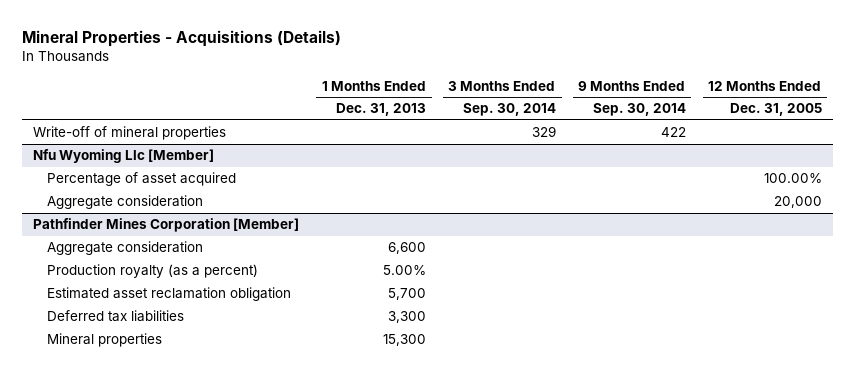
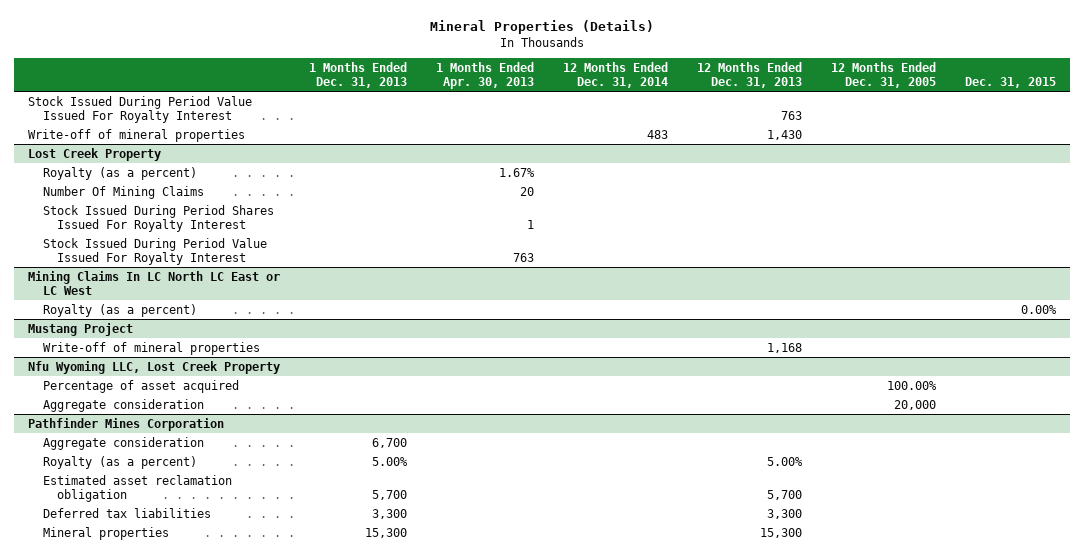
- Mineral Properties - Acquisitions (Details)
+ Mineral Properties (Details)
- | 1 Months Ended Dec. 31, 2013 | 3 Months Ended Sep. 30, 2014 | 9 Months Ended Sep. 30, 2014 | 12 Months Ended Dec. 31, 2005
+ | 1 Months Ended Dec. 31, 2013 | 1 Months Ended Apr. 30, 2013 | 12 Months Ended Dec. 31, 2014 | 12 Months Ended Dec. 31, 2013 | 12 Months Ended Dec. 31, 2005 | Dec. 31, 2015
+ Stock Issued During Period Value Issued For Royalty Interest | | | | 763 | |
- Nfu Wyoming Llc [Member]
+ Lost Creek Property
+ Royalty (as a percent) | | 1.67% | | | |
+ Number Of Mining Claims | | 20 | | | |
+ Stock Issued During Period Shares Issued For Royalty Interest | | 1 | | | |
+ Stock Issued During Period Value Issued For Royalty Interest | | 763 | | | |
+ Mining Claims In LC North LC East or LC West
+ Royalty (as a percent) | | | | | | 0.00%
+ Mustang Project
+ Write-off of mineral properties | | | | 1,168 | |
+ Nfu Wyoming LLC, Lost Creek Property
- Pathfinder Mines Corporation [Member]
- Aggregate consideration | 6,600 | | |
- Production royalty (as a percent) | 5.00% | | |
+ Pathfinder Mines Corporation
+ Aggregate consideration | 6,700 | | | | |
+ Royalty (as a percent) | 5.00% | | | 5.00% | |

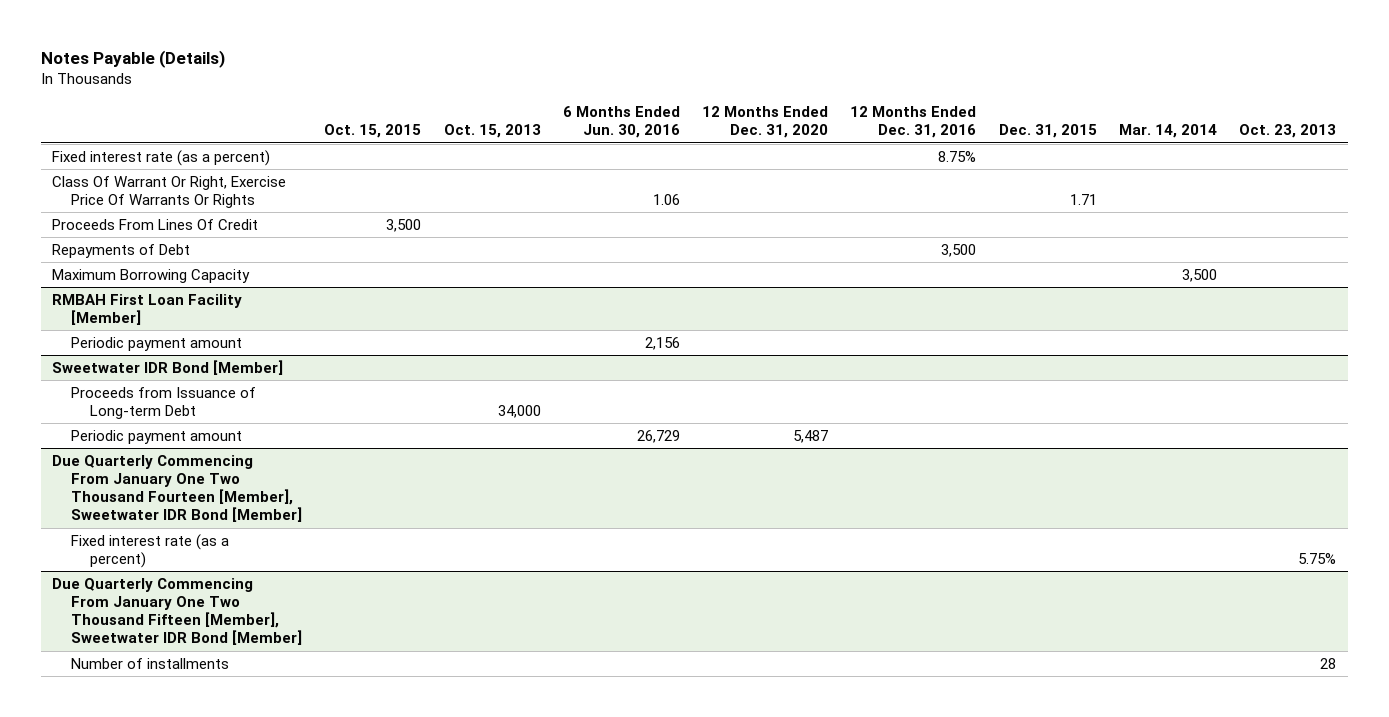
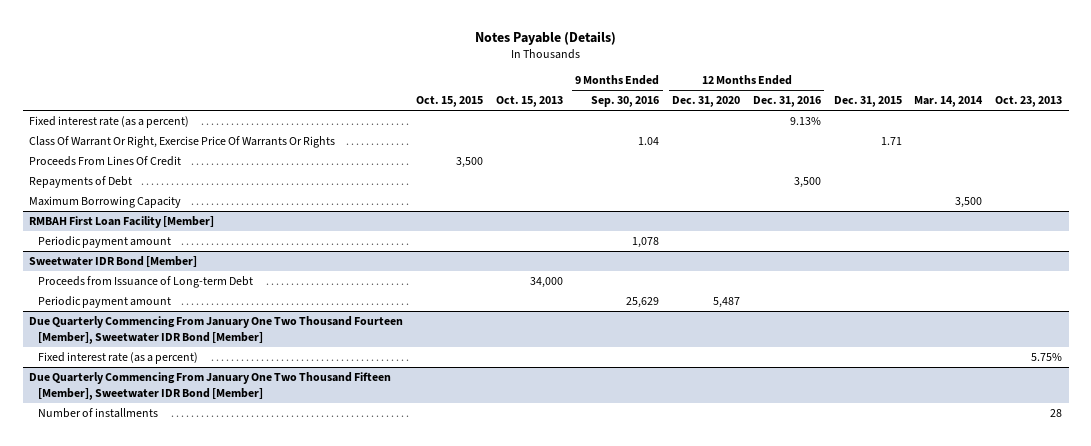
- | Oct. 15, 2015 | Oct. 15, 2013 | 6 Months Ended Jun. 30, 2016 | 12 Months Ended Dec. 31, 2020 | 12 Months Ended Dec. 31, 2016 | Dec. 31, 2015 | Mar. 14, 2014 | Oct. 23, 2013
+ | Oct. 15, 2015 | Oct. 15, 2013 | 9 Months Ended Sep. 30, 2016 | 12 Months Ended Dec. 31, 2020 | 12 Months Ended Dec. 31, 2016 | Dec. 31, 2015 | Mar. 14, 2014 | Oct. 23, 2013
- Fixed interest rate (as a percent) | | | | | 8.75% | | |
+ Fixed interest rate (as a percent) | | | | | 9.13% | | |

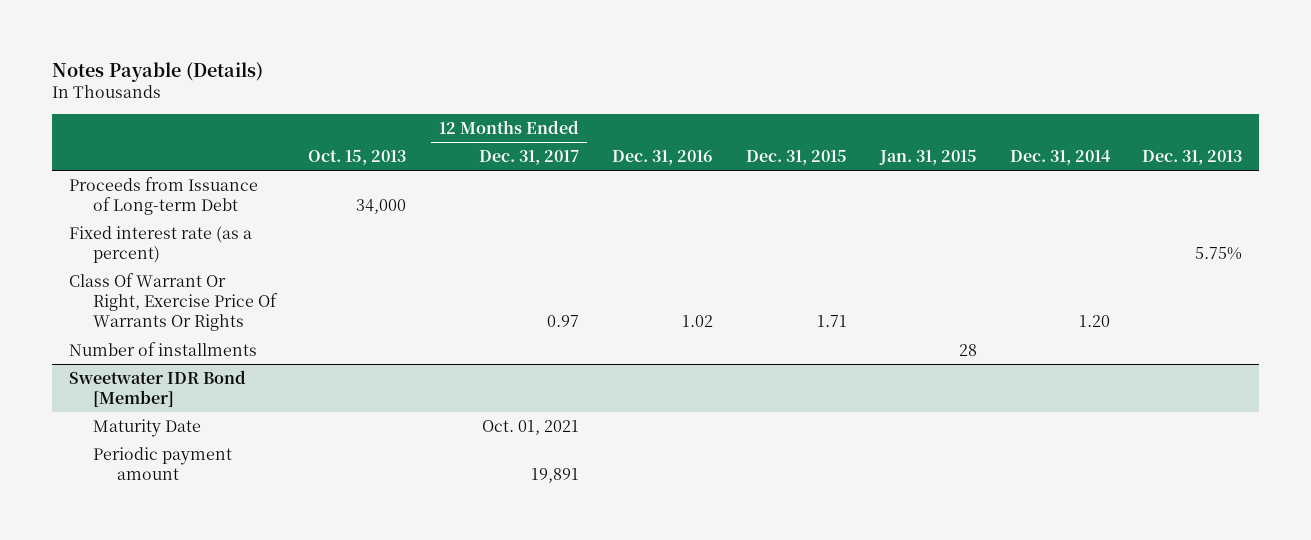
- | Oct. 15, 2015 | Oct. 15, 2013 | 9 Months Ended Sep. 30, 2016 | 12 Months Ended Dec. 31, 2020 | 12 Months Ended Dec. 31, 2016 | Dec. 31, 2015 | Mar. 14, 2014 | Oct. 23, 2013
+ | Oct. 15, 2013 | 12 Months Ended Dec. 31, 2017 | Dec. 31, 2016 | Dec. 31, 2015 | Jan. 31, 2015 | Dec. 31, 2014 | Dec. 31, 2013
+ Proceeds from Issuance of Long-term Debt | 34,000 | | | | | |
- Proceeds From Lines Of Credit | 3,500 | | | | | | |
- Repayments of Debt | | | | | 3,500 | | |
- Maximum Borrowing Capacity | | | | | | | 3,500 |
- RMBAH First Loan Facility [Member]
- Periodic payment amount | | | 1,078 | | | | |
+ Number of installments | | | | | 28 | |
@ Sweetwater IDR Bond [Member]
- Proceeds from Issuance of Long-term Debt | | 34,000 | | | | | |
+ Maturity Date | | Oct. 01, 2021 | | | | |
- Due Quarterly Commencing From January One Two Thousand Fourteen [Member], Sweetwater IDR Bond [Member]
- Fixed interest rate (as a percent) | | | | | | | | 5.75%
- Due Quarterly Commencing From January One Two Thousand Fifteen [Member], Sweetwater IDR Bond [Member]
- Number of installments | | | | | | | | 28

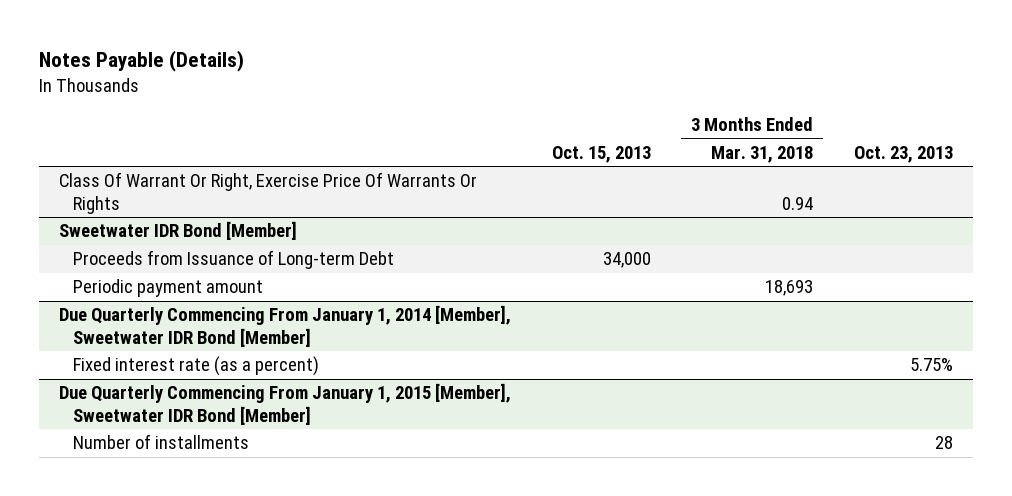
- | Oct. 15, 2013 | 12 Months Ended Dec. 31, 2017 | Dec. 31, 2016 | Dec. 31, 2015 | Jan. 31, 2015 | Dec. 31, 2014 | Dec. 31, 2013
+ | Oct. 15, 2013 | 3 Months Ended Mar. 31, 2018 | Oct. 23, 2013
- Proceeds from Issuance of Long-term Debt | 34,000 | | | | | |
- Fixed interest rate (as a percent) | | | | | | | 5.75%
- Number of installments | | | | | 28 | |
@ Sweetwater IDR Bond [Member]
- Maturity Date | | Oct. 01, 2021 | | | | |
+ Proceeds from Issuance of Long-term Debt | 34,000 | |
+ Due Quarterly Commencing From January 1, 2014 [Member], Sweetwater IDR Bond [Member]
+ Fixed interest rate (as a percent) | | | 5.75%
+ Due Quarterly Commencing From January 1, 2015 [Member], Sweetwater IDR Bond [Member]
+ Number of installments | | | 28

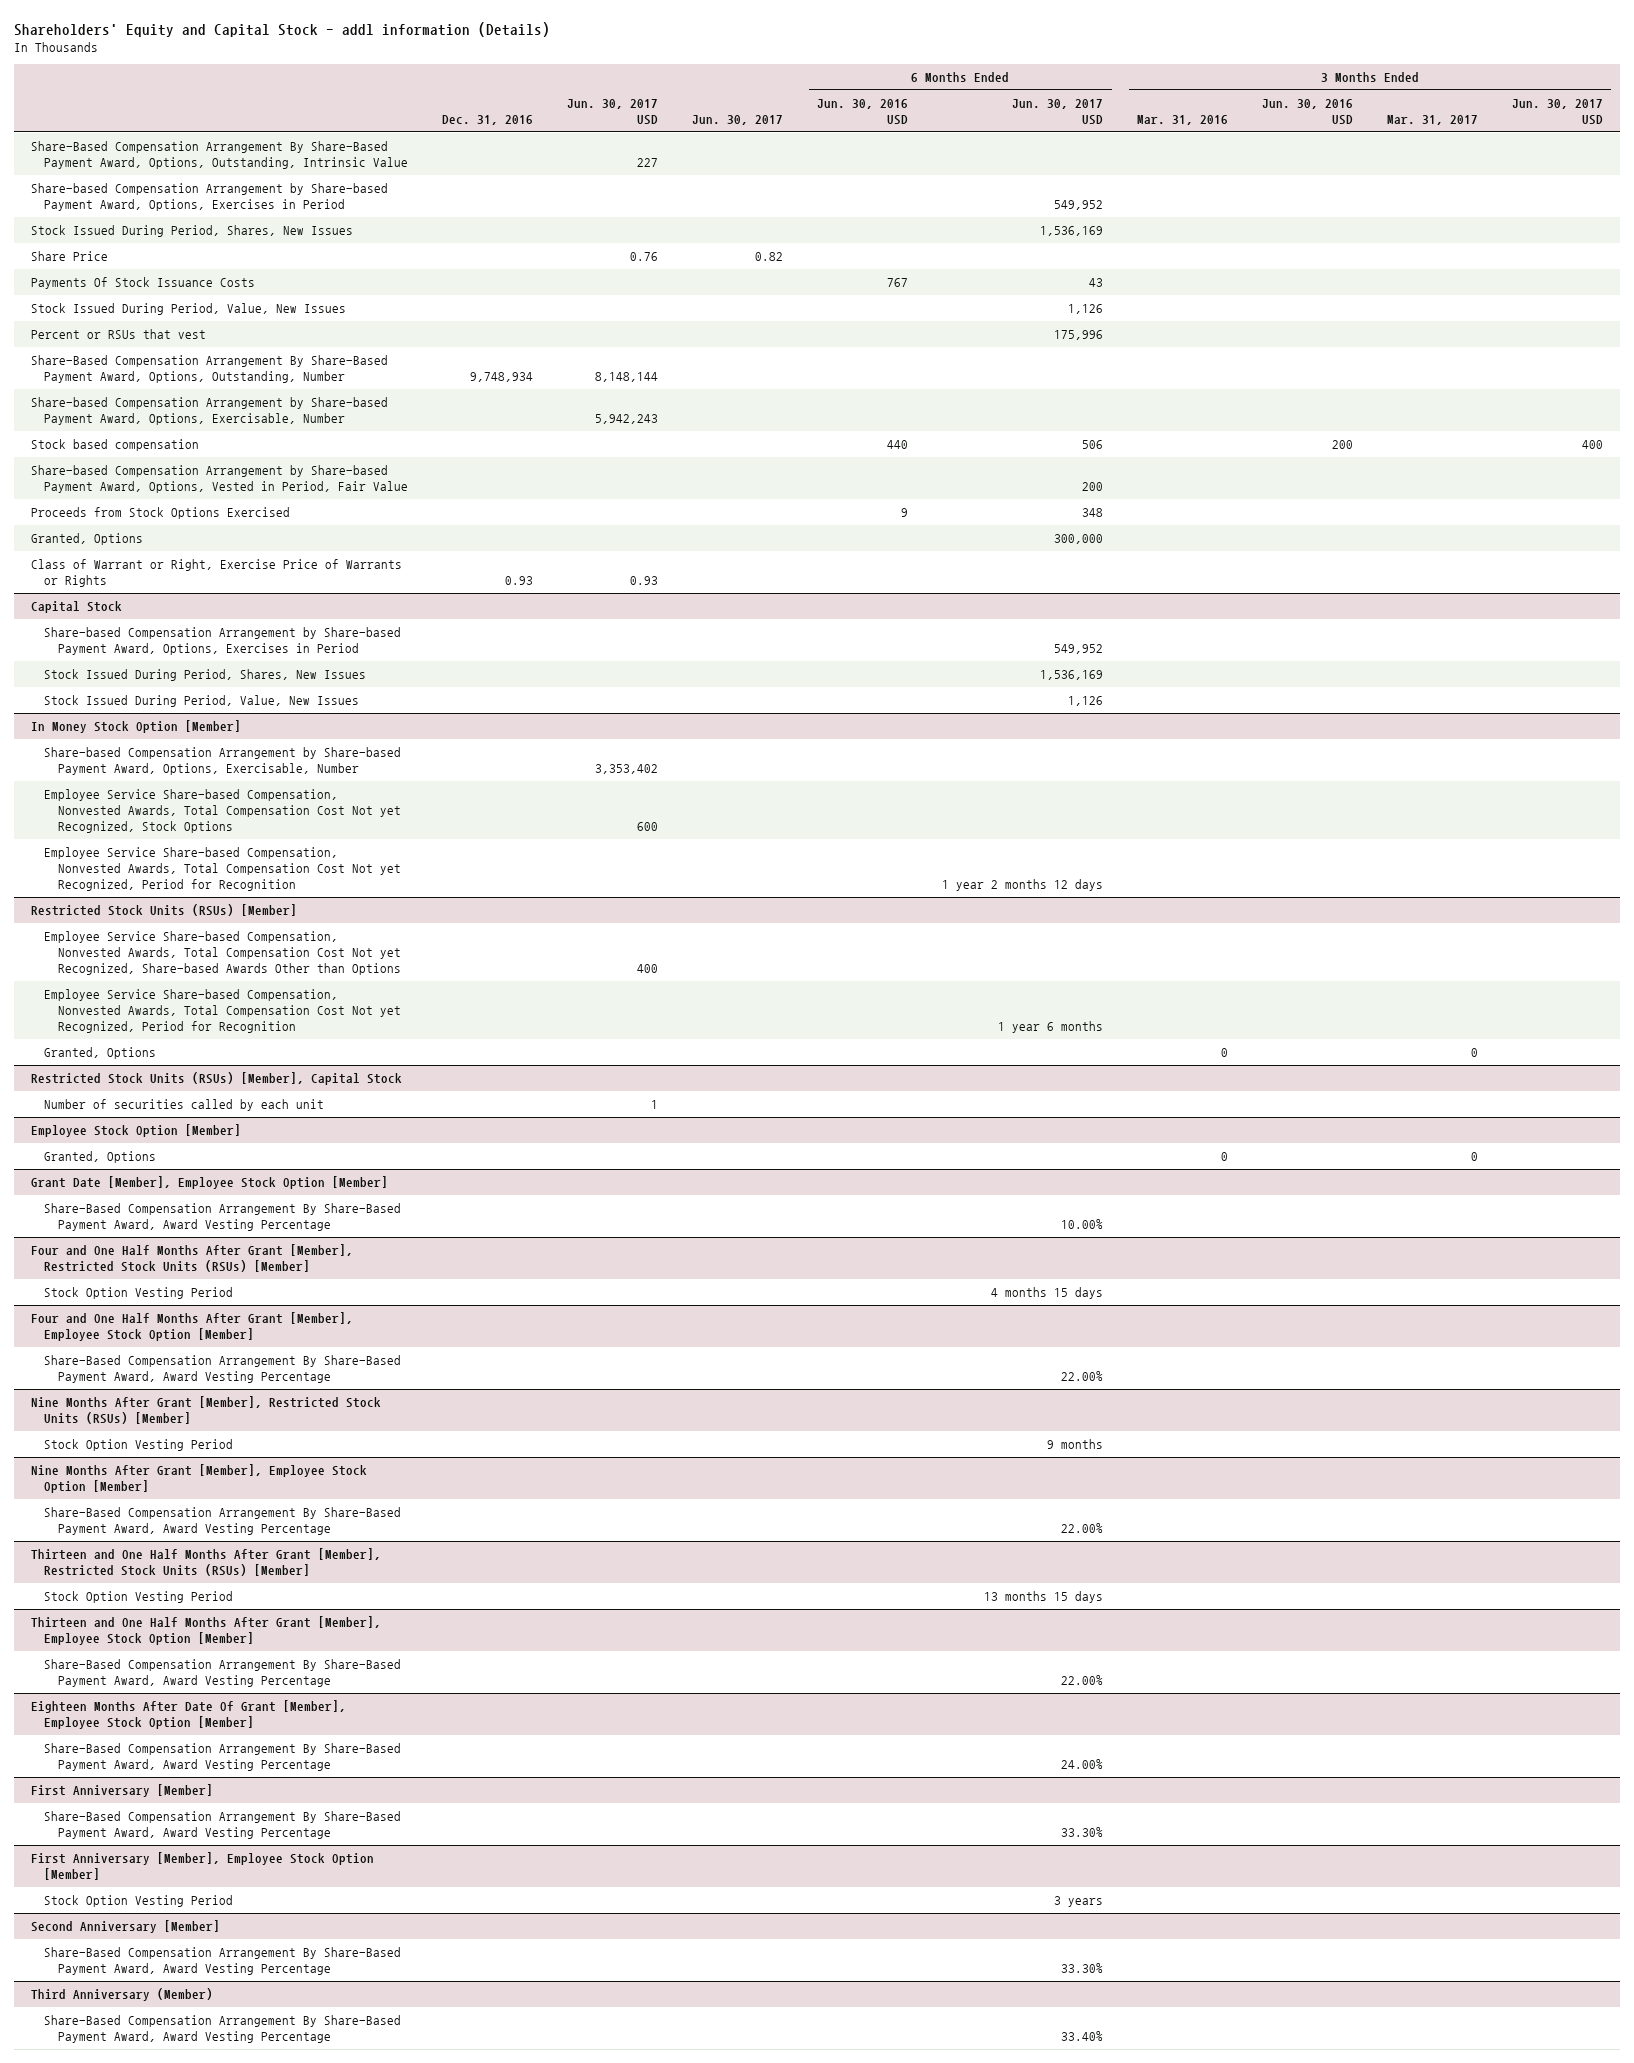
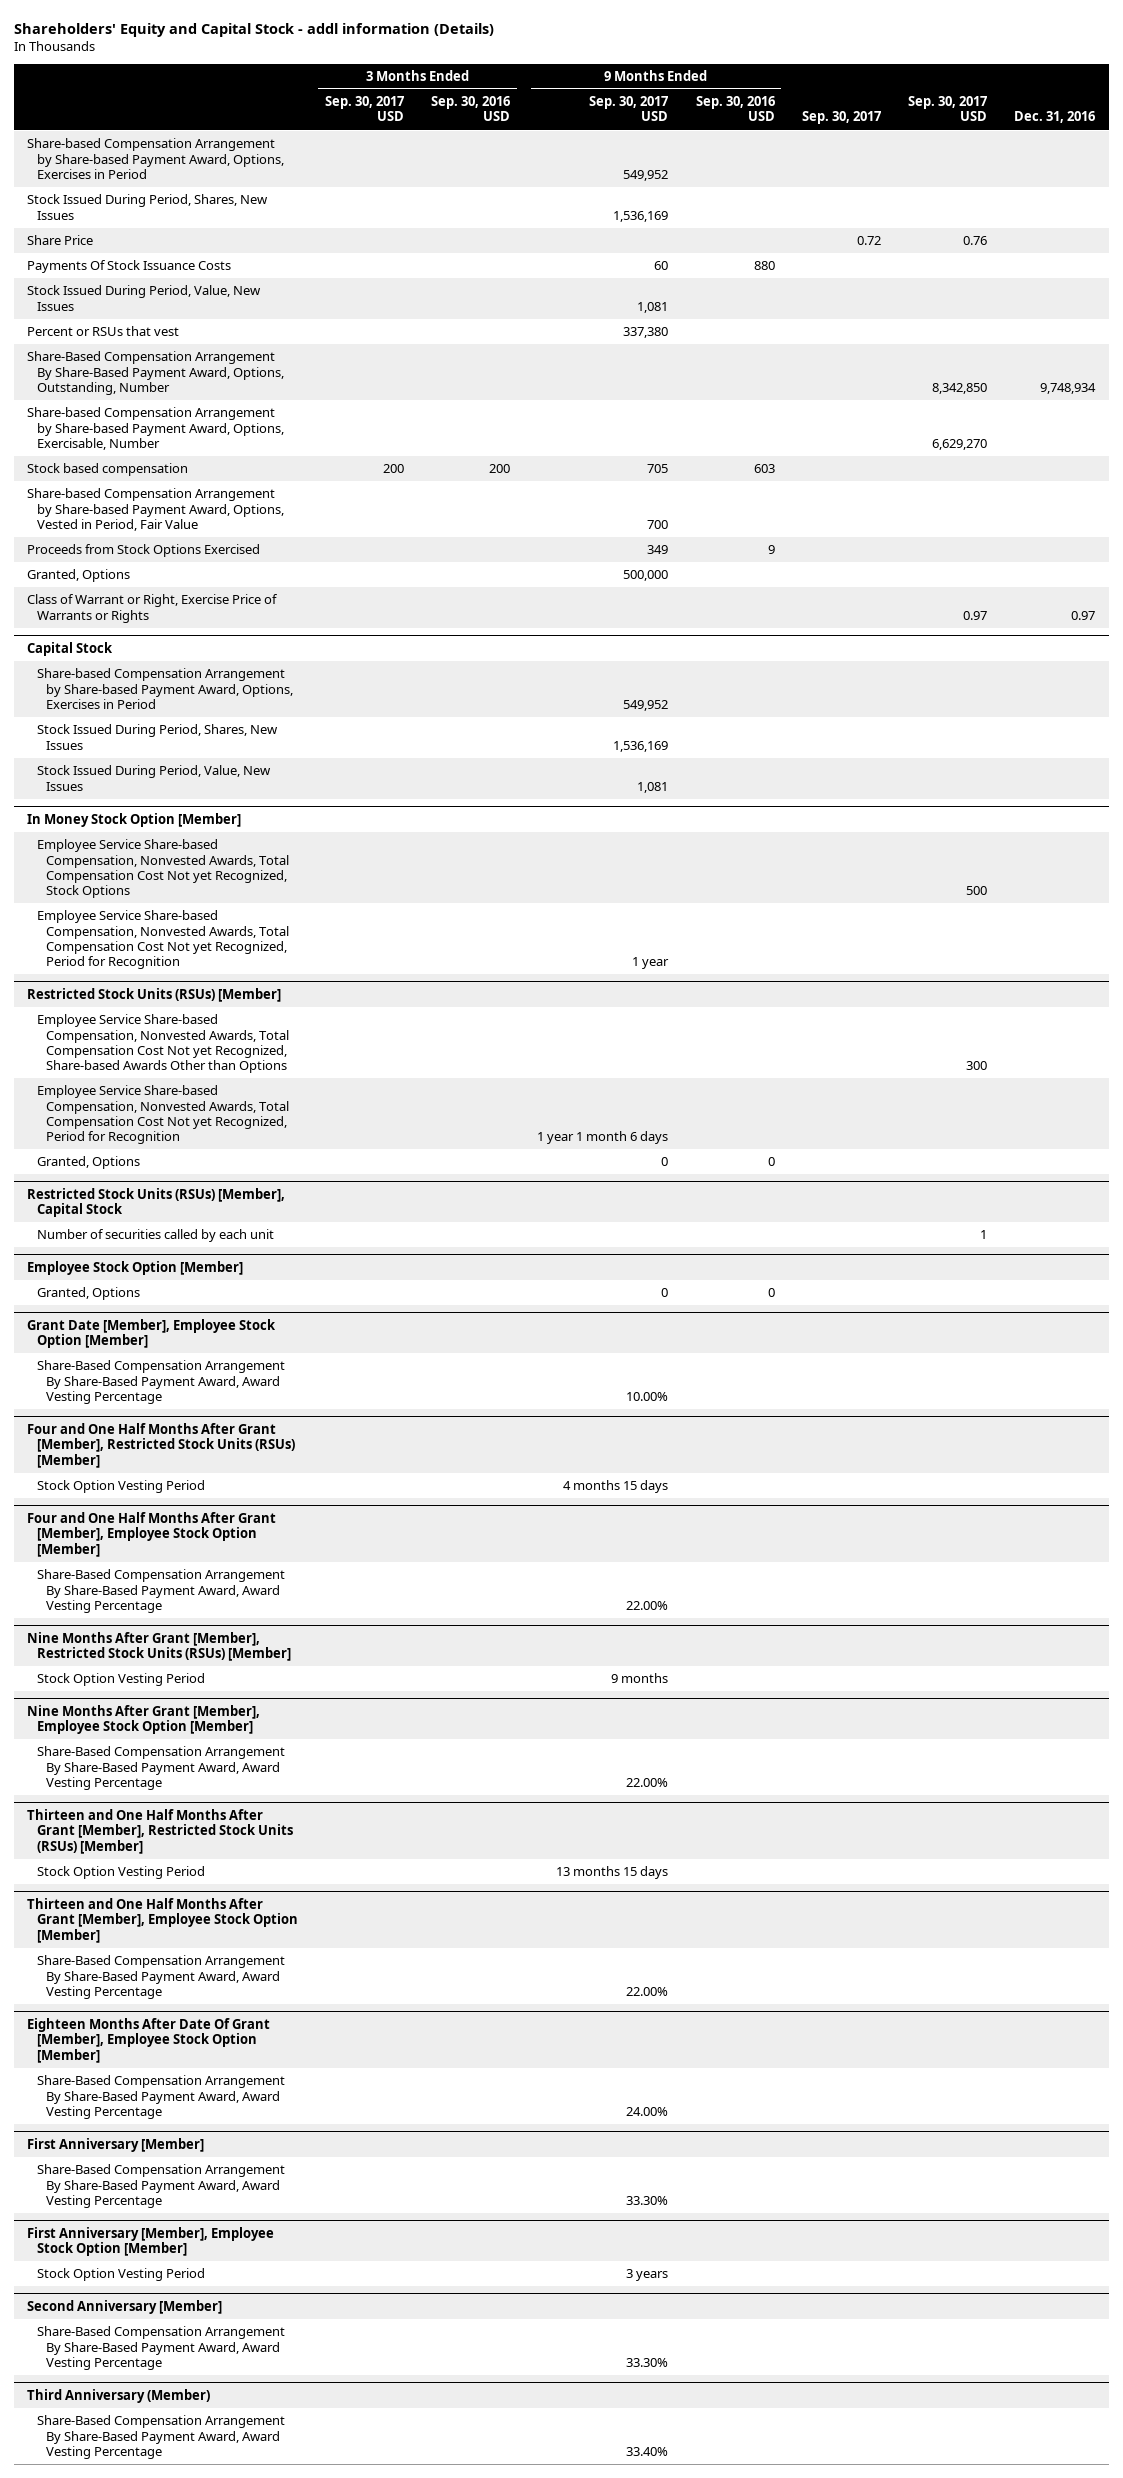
- | Dec. 31, 2016 | Jun. 30, 2017 USD | Jun. 30, 2017 | 6 Months Ended Jun. 30, 2016 USD | 6 Months Ended Jun. 30, 2017 USD | 3 Months Ended Mar. 31, 2016 | 3 Months Ended Jun. 30, 2016 USD | 3 Months Ended Mar. 31, 2017 | 3 Months Ended Jun. 30, 2017 USD
+ | 3 Months Ended Sep. 30, 2017 USD | 3 Months Ended Sep. 30, 2016 USD | 9 Months Ended Sep. 30, 2017 USD | 9 Months Ended Sep. 30, 2016 USD | Sep. 30, 2017 | Sep. 30, 2017 USD | Dec. 31, 2016
- Share-Based Compensation Arrangement By Share-Based Payment Award, Options, Outstanding, Intrinsic Value | | 227 | | | | | | |
- Class of Warrant or Right, Exercise Price of Warrants or Rights | 0.93 | 0.93 | | | | | | |
+ Class of Warrant or Right, Exercise Price of Warrants or Rights | | | | | | 0.97 | 0.97
@ In Money Stock Option [Member]
- Share-based Compensation Arrangement by Share-based Payment Award, Options, Exercisable, Number | | 3,353,402 | | | | | | |

